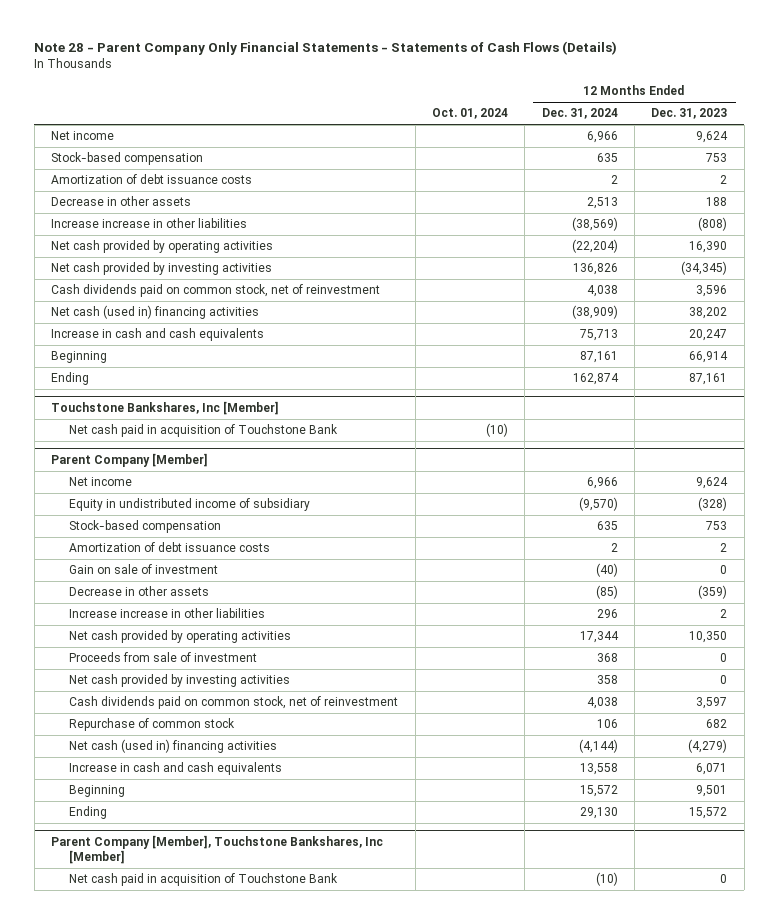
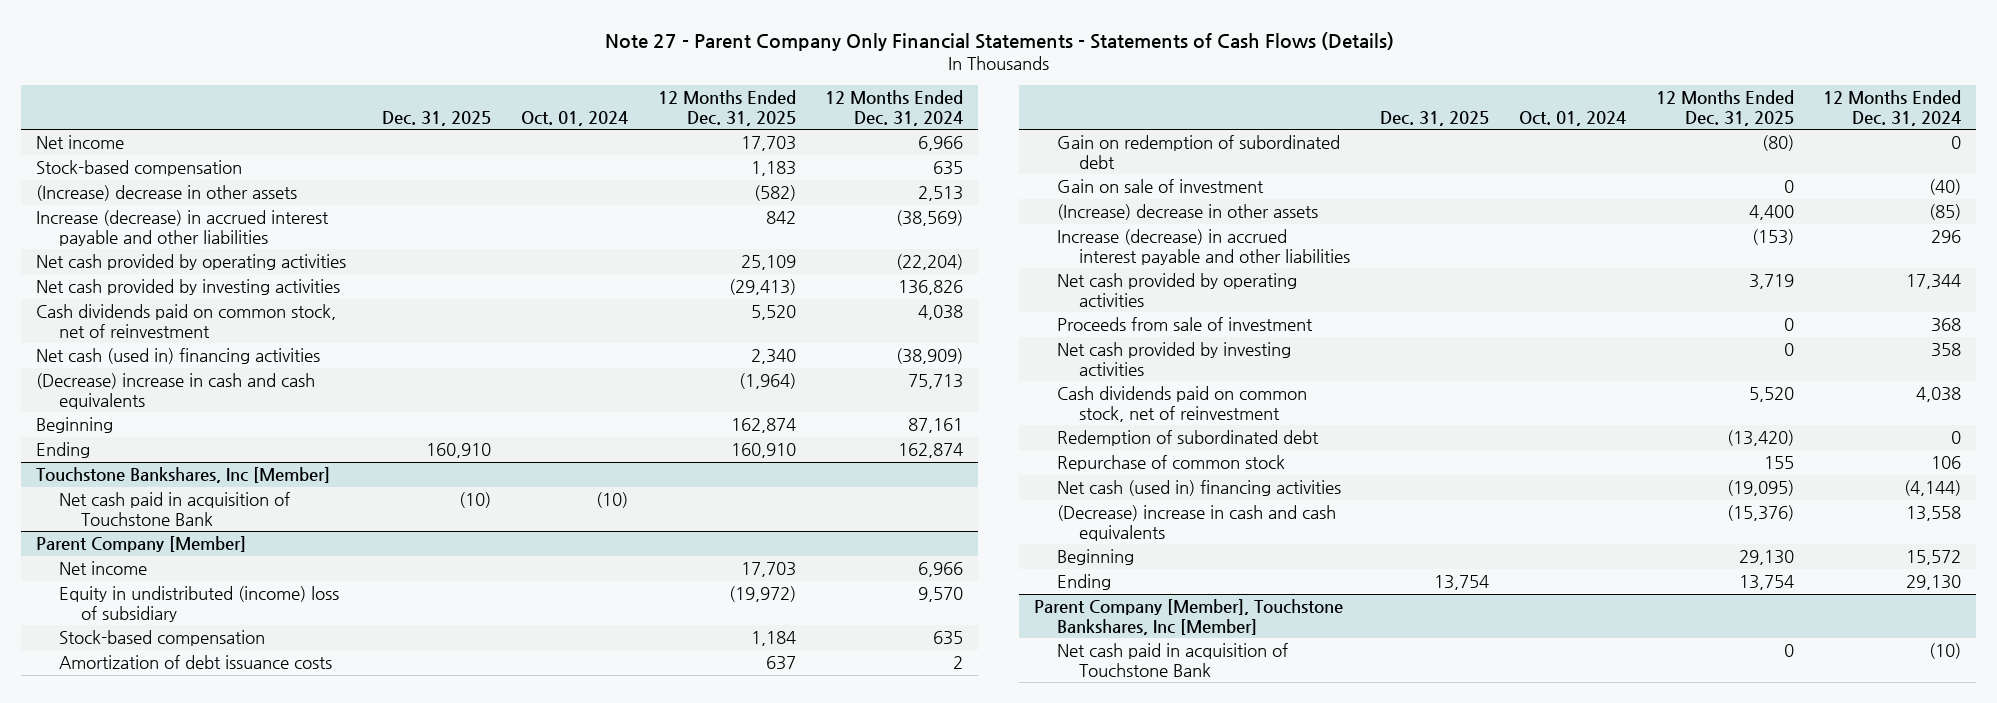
- Note 28 - Parent Company Only Financial Statements - Statements of Cash Flows (Details)
+ Note 27 - Parent Company Only Financial Statements - Statements of Cash Flows (Details)
- | Oct. 01, 2024 | 12 Months Ended Dec. 31, 2024 | 12 Months Ended Dec. 31, 2023
+ | Dec. 31, 2025 | Oct. 01, 2024 | 12 Months Ended Dec. 31, 2025 | 12 Months Ended Dec. 31, 2024
- Amortization of debt issuance costs | | 2 | 2
- Decrease in other assets | | 2,513 | 188
- Increase increase in other liabilities | | (38,569) | (808)
+ (Increase) decrease in other assets | | | (582) | 2,513
+ Increase (decrease) in accrued interest payable and other liabilities | | | 842 | (38,569)
- Increase in cash and cash equivalents | | 75,713 | 20,247
+ (Decrease) increase in cash and cash equivalents | | | (1,964) | 75,713
@ Parent Company [Member]
- Equity in undistributed income of subsidiary | | (9,570) | (328)
+ Equity in undistributed (income) loss of subsidiary | | | (19,972) | 9,570
+ Gain on redemption of subordinated debt | | | (80) | 0
- Decrease in other assets | | (85) | (359)
- Increase increase in other liabilities | | 296 | 2
+ (Increase) decrease in other assets | | | 4,400 | (85)
+ Increase (decrease) in accrued interest payable and other liabilities | | | (153) | 296
+ Redemption of subordinated debt | | | (13,420) | 0
- Increase in cash and cash equivalents | | 13,558 | 6,071
+ (Decrease) increase in cash and cash equivalents | | | (15,376) | 13,558

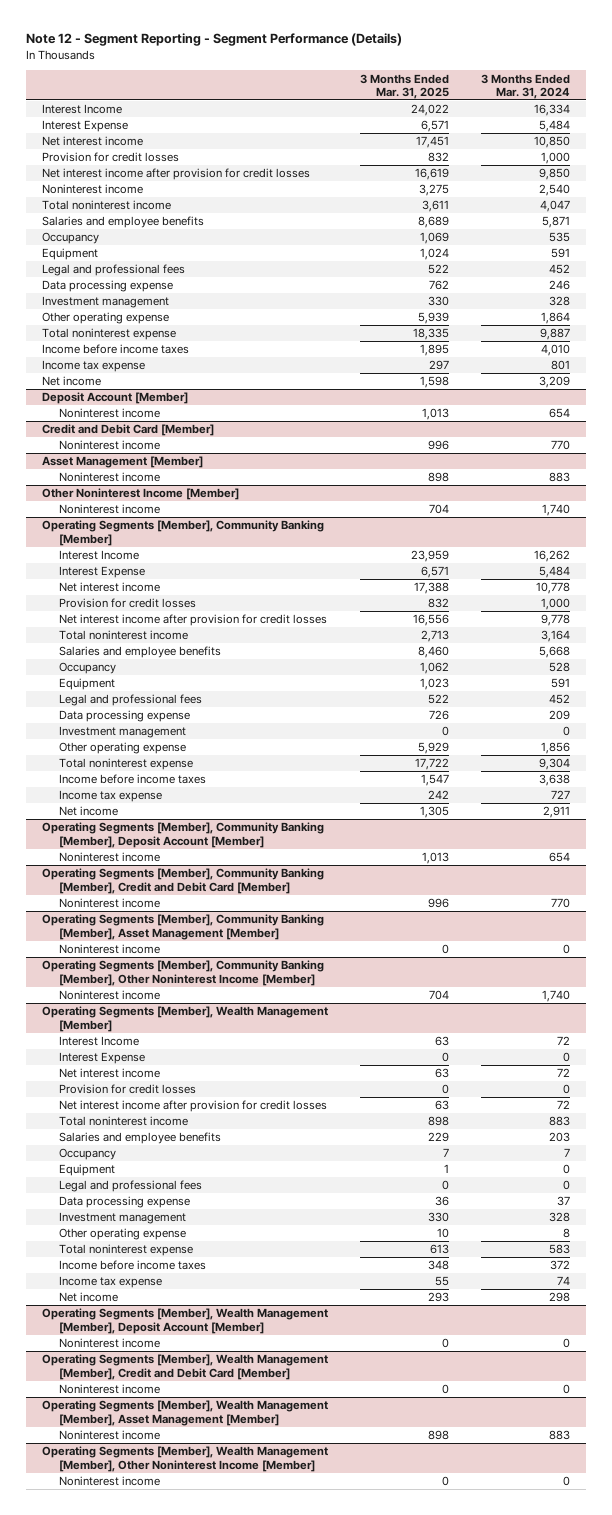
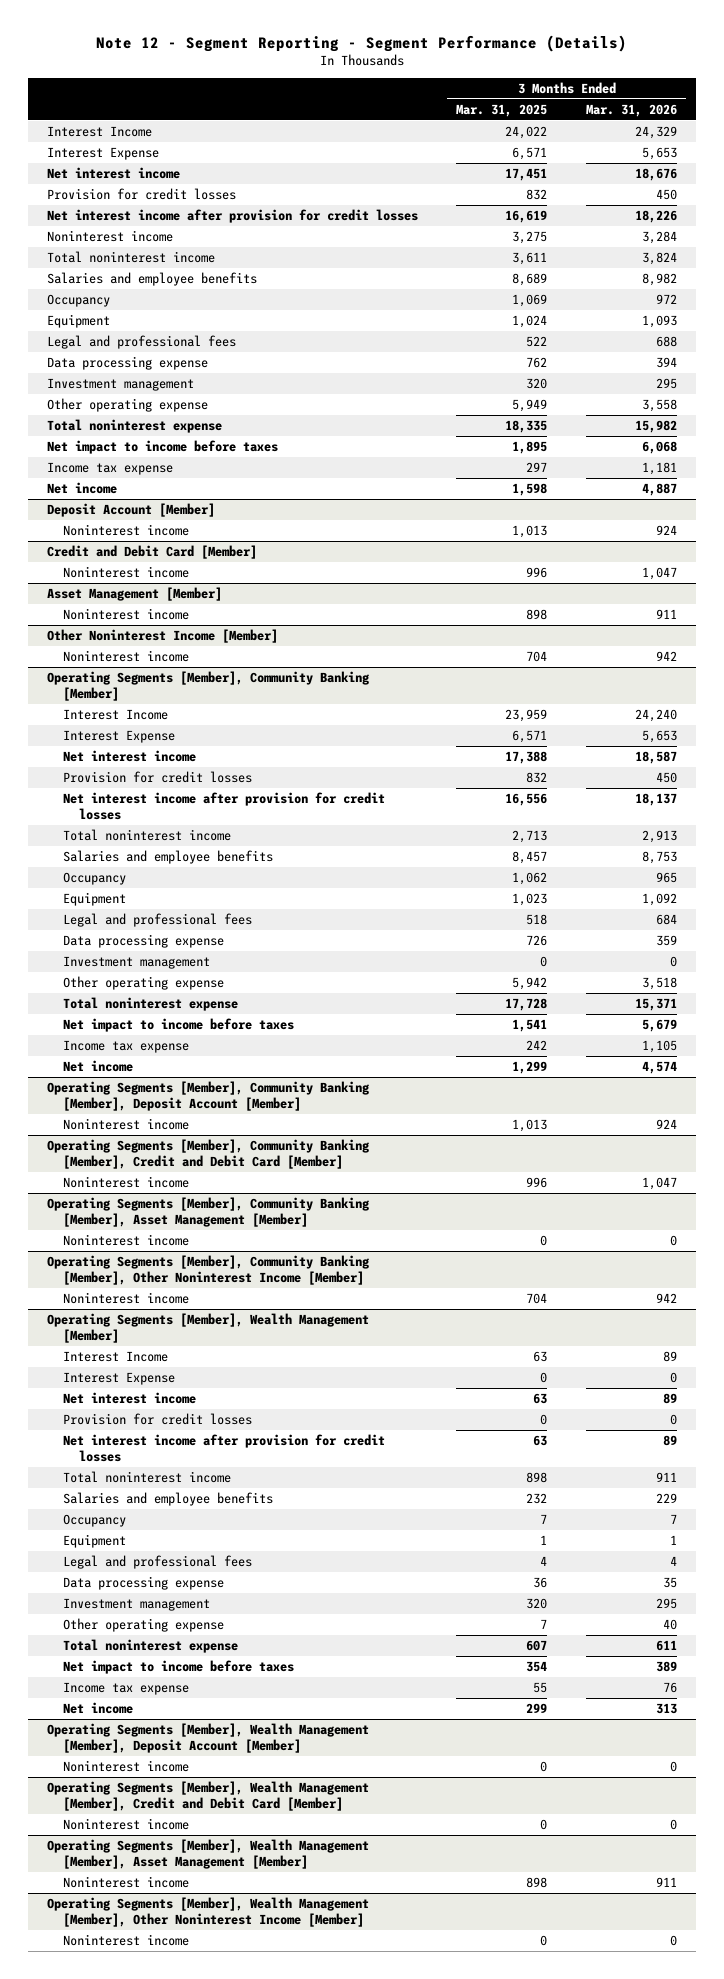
- | 3 Months Ended Mar. 31, 2025 | 3 Months Ended Mar. 31, 2024
+ | 3 Months Ended Mar. 31, 2025 | 3 Months Ended Mar. 31, 2026
- Investment management | 330 | 328
- Other operating expense | 5,939 | 1,864
+ Investment management | 320 | 295
+ Other operating expense | 5,949 | 3,558
- Income before income taxes | 1,895 | 4,010
+ Net impact to income before taxes | 1,895 | 6,068
@ Operating Segments [Member], Community Banking [Member]
- Salaries and employee benefits | 8,460 | 5,668
+ Salaries and employee benefits | 8,457 | 8,753
- Legal and professional fees | 522 | 452
+ Legal and professional fees | 518 | 684
- Other operating expense | 5,929 | 1,856
- Total noninterest expense | 17,722 | 9,304
- Income before income taxes | 1,547 | 3,638
+ Other operating expense | 5,942 | 3,518
+ Total noninterest expense | 17,728 | 15,371
+ Net impact to income before taxes | 1,541 | 5,679
- Net income | 1,305 | 2,911
+ Net income | 1,299 | 4,574
@ Operating Segments [Member], Wealth Management [Member]
- Salaries and employee benefits | 229 | 203
+ Salaries and employee benefits | 232 | 229
- Legal and professional fees | 0 | 0
+ Legal and professional fees | 4 | 4
- Investment management | 330 | 328
- Other operating expense | 10 | 8
- Total noninterest expense | 613 | 583
- Income before income taxes | 348 | 372
+ Investment management | 320 | 295
+ Other operating expense | 7 | 40
+ Total noninterest expense | 607 | 611
+ Net impact to income before taxes | 354 | 389
- Net income | 293 | 298
+ Net income | 299 | 313

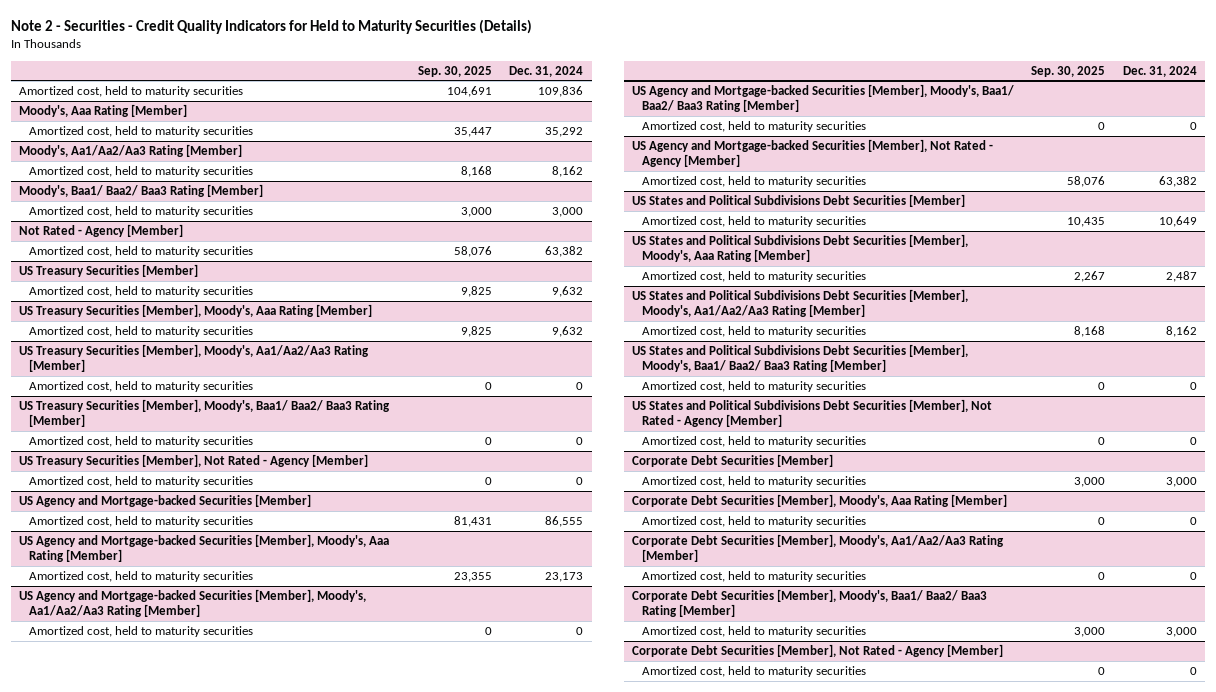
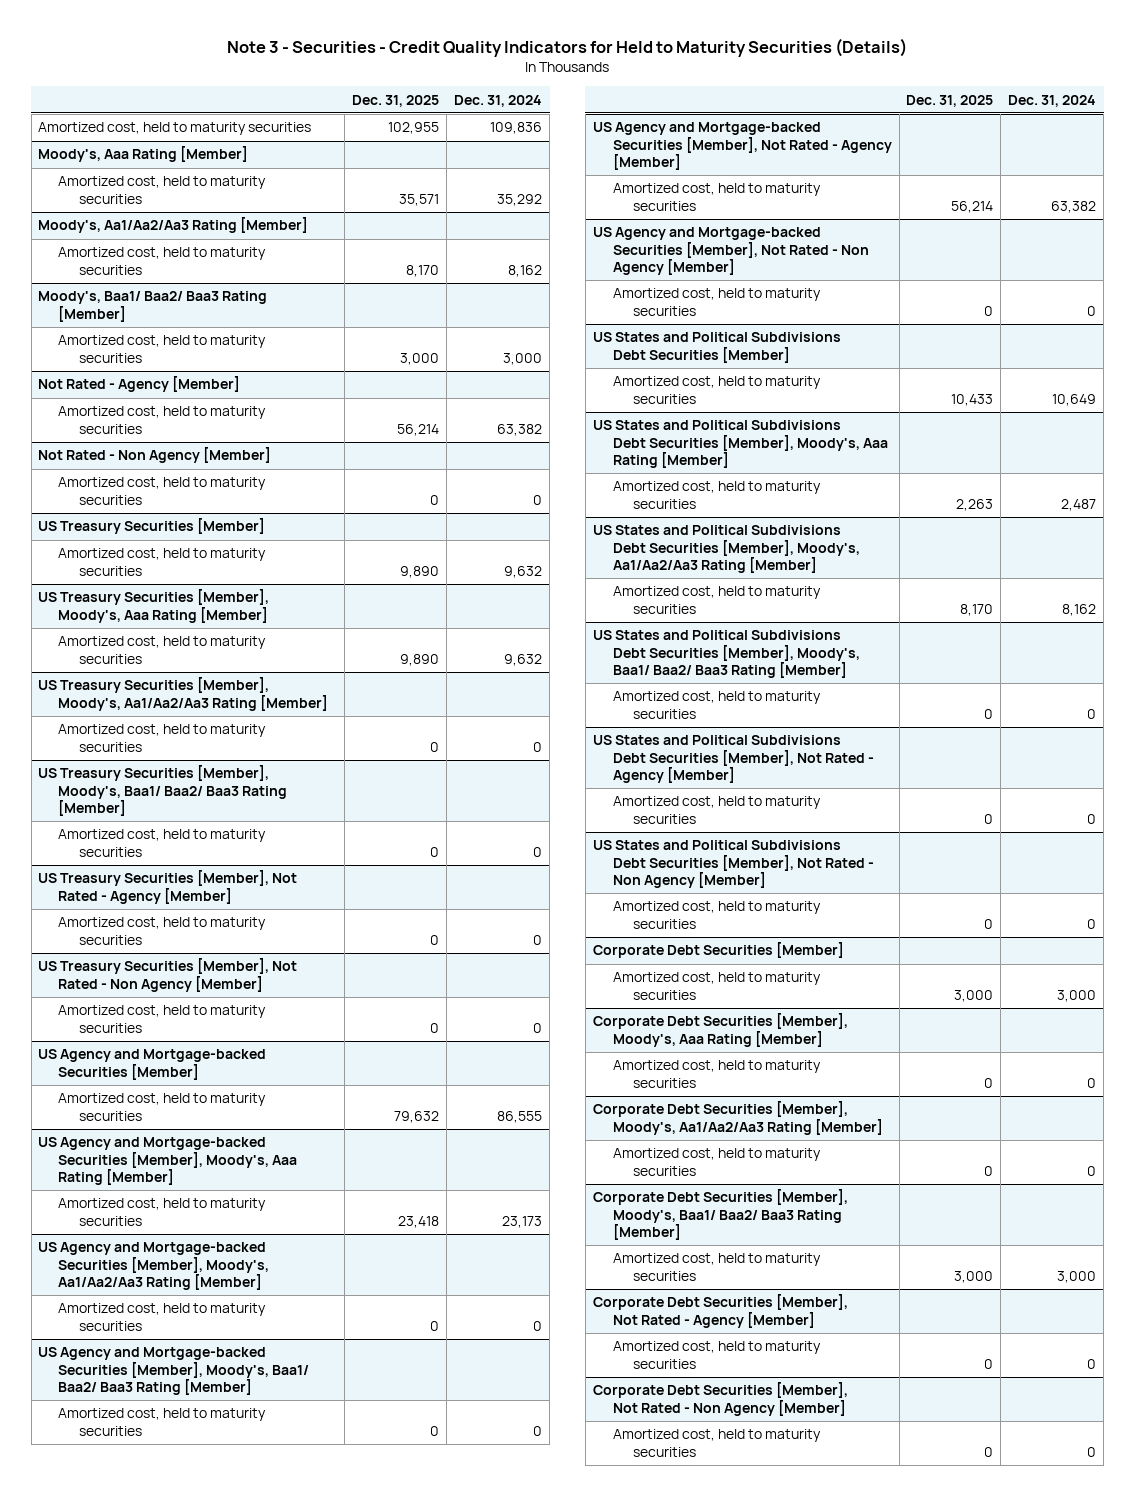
- Note 2 - Securities - Credit Quality Indicators for Held to Maturity Securities (Details)
+ Note 3 - Securities - Credit Quality Indicators for Held to Maturity Securities (Details)
- | Sep. 30, 2025 | Dec. 31, 2024
+ | Dec. 31, 2025 | Dec. 31, 2024
+ Not Rated - Non Agency [Member]
+ Amortized cost, held to maturity securities | 0 | 0
+ US Treasury Securities [Member], Not Rated - Non Agency [Member]
+ Amortized cost, held to maturity securities | 0 | 0
+ US Agency and Mortgage-backed Securities [Member], Not Rated - Non Agency [Member]
+ Amortized cost, held to maturity securities | 0 | 0
+ US States and Political Subdivisions Debt Securities [Member], Not Rated - Non Agency [Member]
+ Amortized cost, held to maturity securities | 0 | 0
+ Corporate Debt Securities [Member], Not Rated - Non Agency [Member]
+ Amortized cost, held to maturity securities | 0 | 0

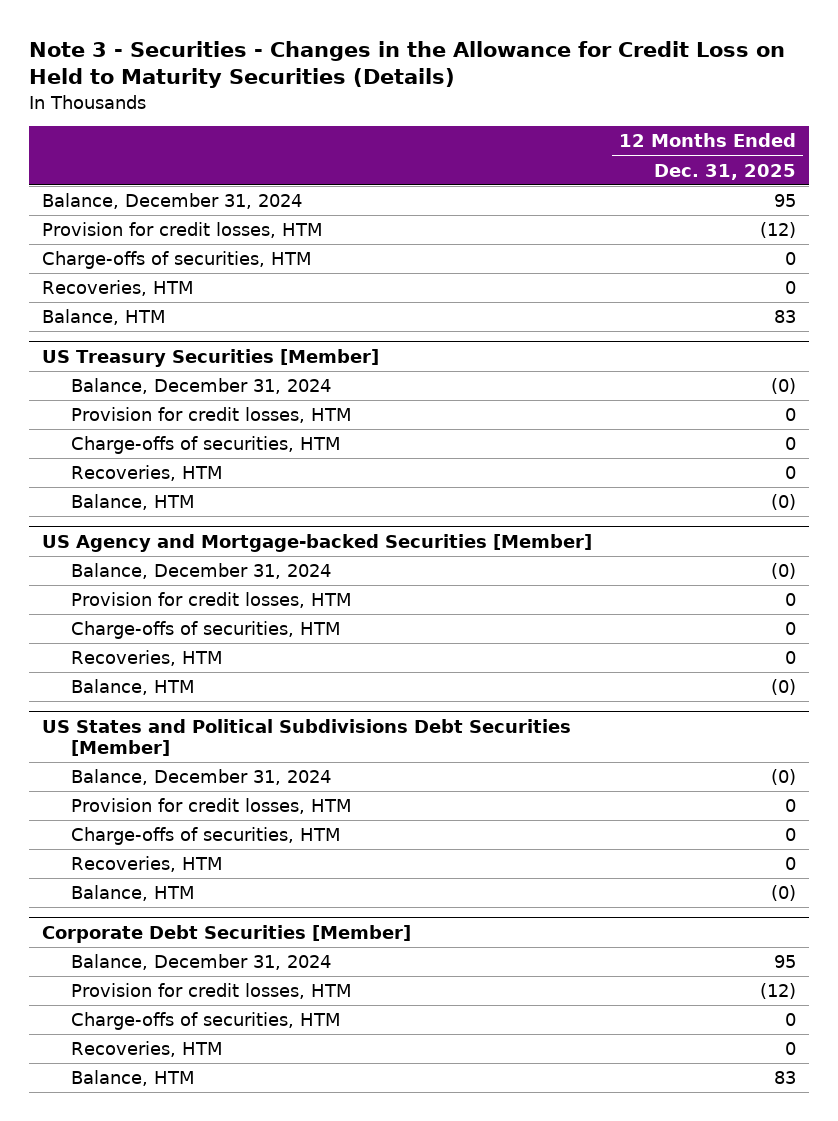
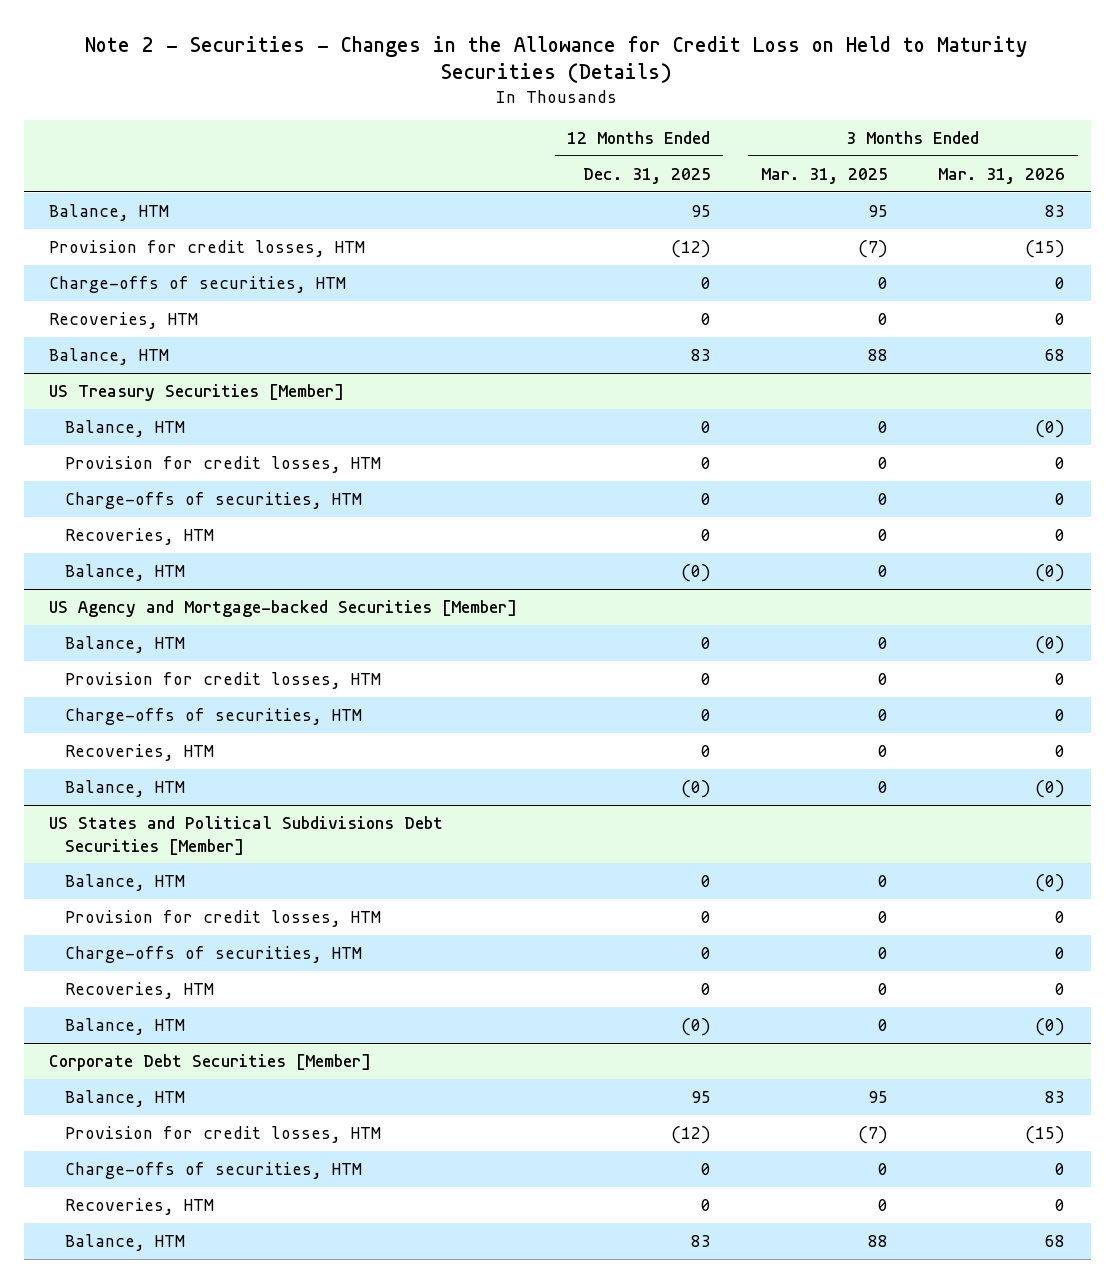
- Note 3 - Securities - Changes in the Allowance for Credit Loss on Held to Maturity Securities (Details)
+ Note 2 - Securities - Changes in the Allowance for Credit Loss on Held to Maturity Securities (Details)
- | 12 Months Ended Dec. 31, 2025
+ | 12 Months Ended Dec. 31, 2025 | 3 Months Ended Mar. 31, 2025 | 3 Months Ended Mar. 31, 2026
- Balance, December 31, 2024 | 95
+ Balance, HTM | 95 | 95 | 83
@ US Treasury Securities [Member]
- Balance, December 31, 2024 | (0)
+ Balance, HTM | 0 | 0 | (0)
@ US Agency and Mortgage-backed Securities [Member]
- Balance, December 31, 2024 | (0)
+ Balance, HTM | 0 | 0 | (0)
@ US States and Political Subdivisions Debt Securities [Member]
- Balance, December 31, 2024 | (0)
+ Balance, HTM | 0 | 0 | (0)
@ Corporate Debt Securities [Member]
- Balance, December 31, 2024 | 95
+ Balance, HTM | 95 | 95 | 83

